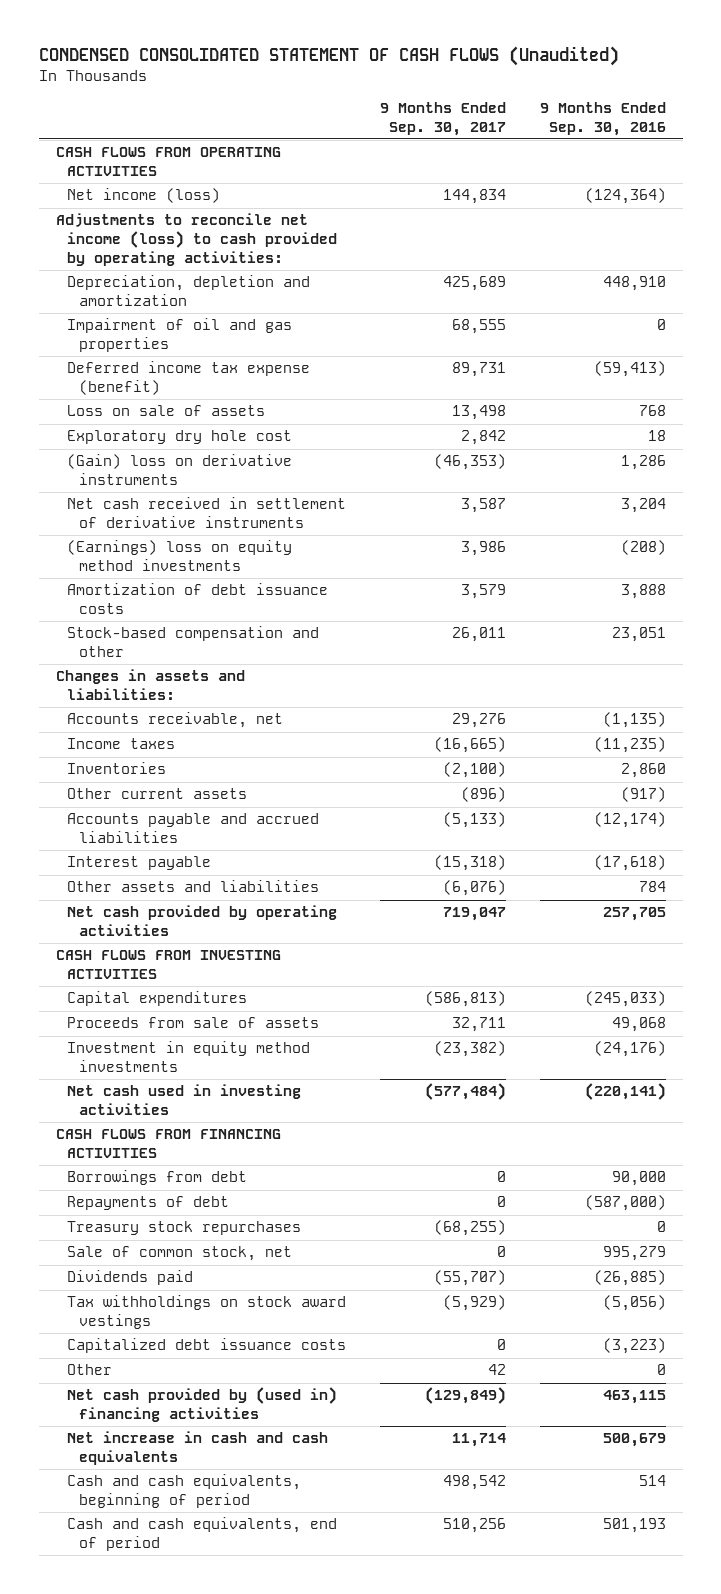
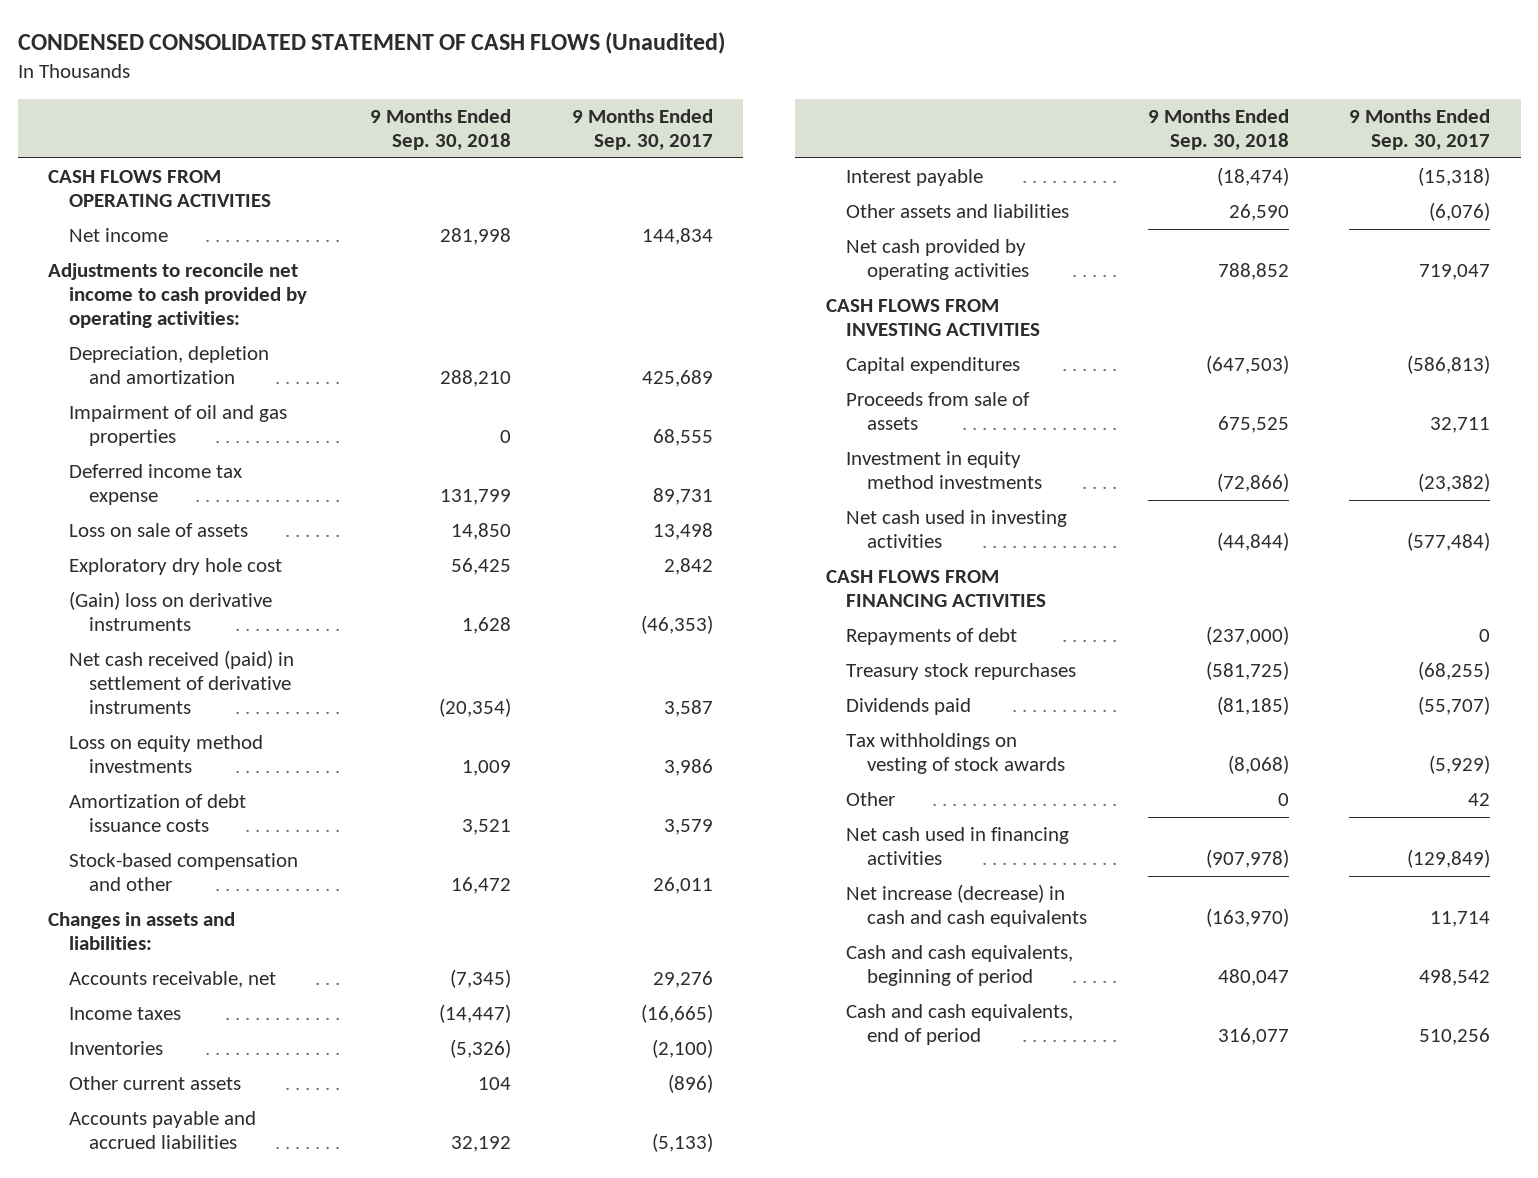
- | 9 Months Ended Sep. 30, 2017 | 9 Months Ended Sep. 30, 2016
+ | 9 Months Ended Sep. 30, 2018 | 9 Months Ended Sep. 30, 2017
- Net income (loss) | 144,834 | (124,364)
- Adjustments to reconcile net income (loss) to cash provided by operating activities:
+ Net income | 281,998 | 144,834
+ Adjustments to reconcile net income to cash provided by operating activities:
- Deferred income tax expense (benefit) | 89,731 | (59,413)
+ Deferred income tax expense | 131,799 | 89,731
- Net cash received in settlement of derivative instruments | 3,587 | 3,204
- (Earnings) loss on equity method investments | 3,986 | (208)
+ Net cash received (paid) in settlement of derivative instruments | (20,354) | 3,587
+ Loss on equity method investments | 1,009 | 3,986
- Borrowings from debt | 0 | 90,000
- Sale of common stock, net | 0 | 995,279
- Tax withholdings on stock award vestings | (5,929) | (5,056)
- Capitalized debt issuance costs | 0 | (3,223)
+ Tax withholdings on vesting of stock awards | (8,068) | (5,929)
- Net cash provided by (used in) financing activities | (129,849) | 463,115
- Net increase in cash and cash equivalents | 11,714 | 500,679
+ Net cash used in financing activities | (907,978) | (129,849)
+ Net increase (decrease) in cash and cash equivalents | (163,970) | 11,714

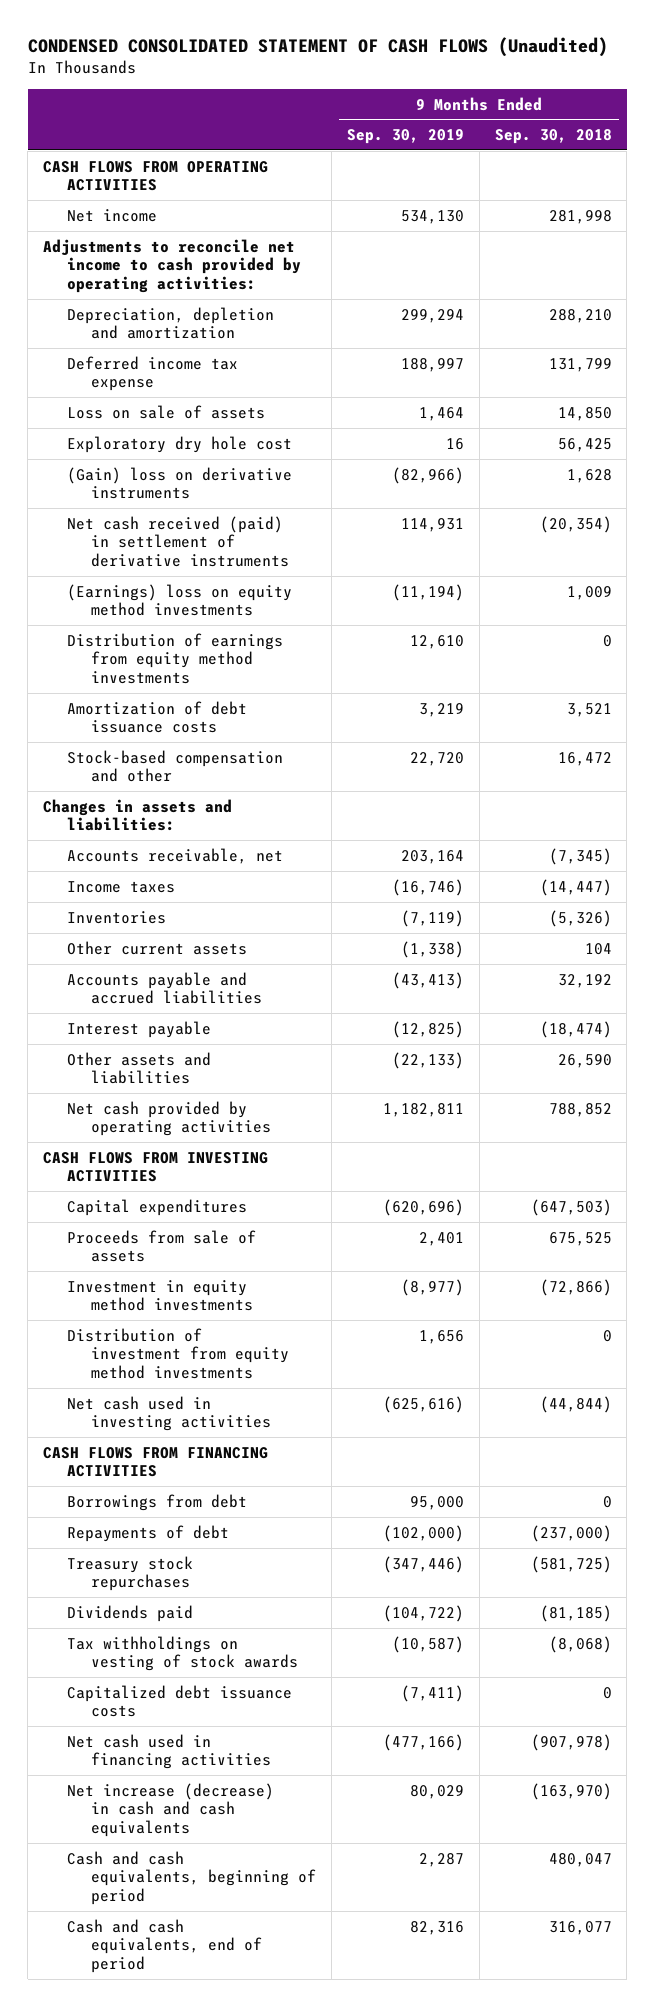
- | 9 Months Ended Sep. 30, 2018 | 9 Months Ended Sep. 30, 2017
+ | 9 Months Ended Sep. 30, 2019 | 9 Months Ended Sep. 30, 2018
- Impairment of oil and gas properties | 0 | 68,555
- Loss on equity method investments | 1,009 | 3,986
+ (Earnings) loss on equity method investments | (11,194) | 1,009
+ Distribution of earnings from equity method investments | 12,610 | 0
+ Distribution of investment from equity method investments | 1,656 | 0
+ Borrowings from debt | 95,000 | 0
- Other | 0 | 42
+ Capitalized debt issuance costs | (7,411) | 0

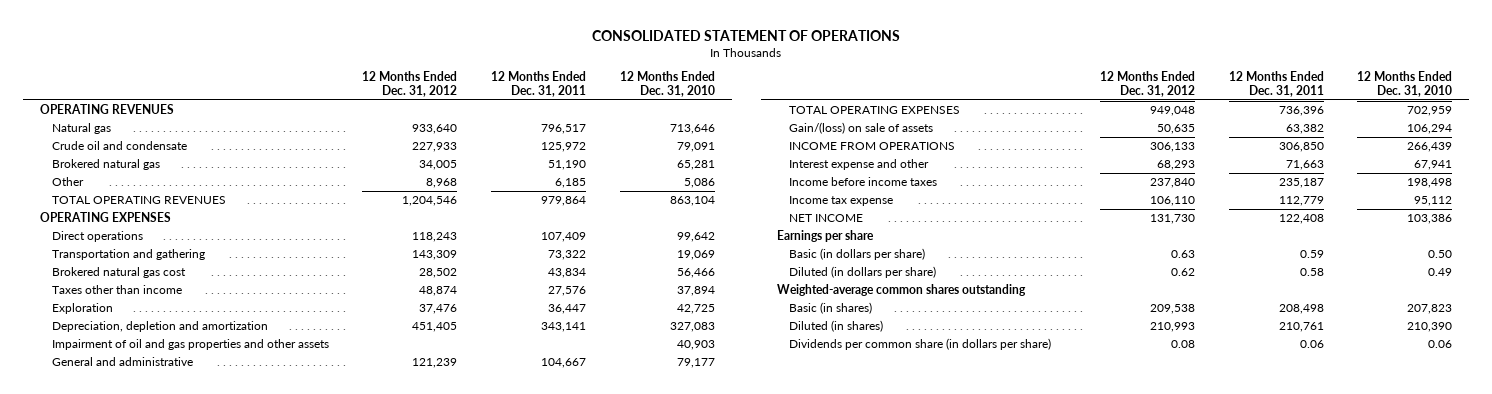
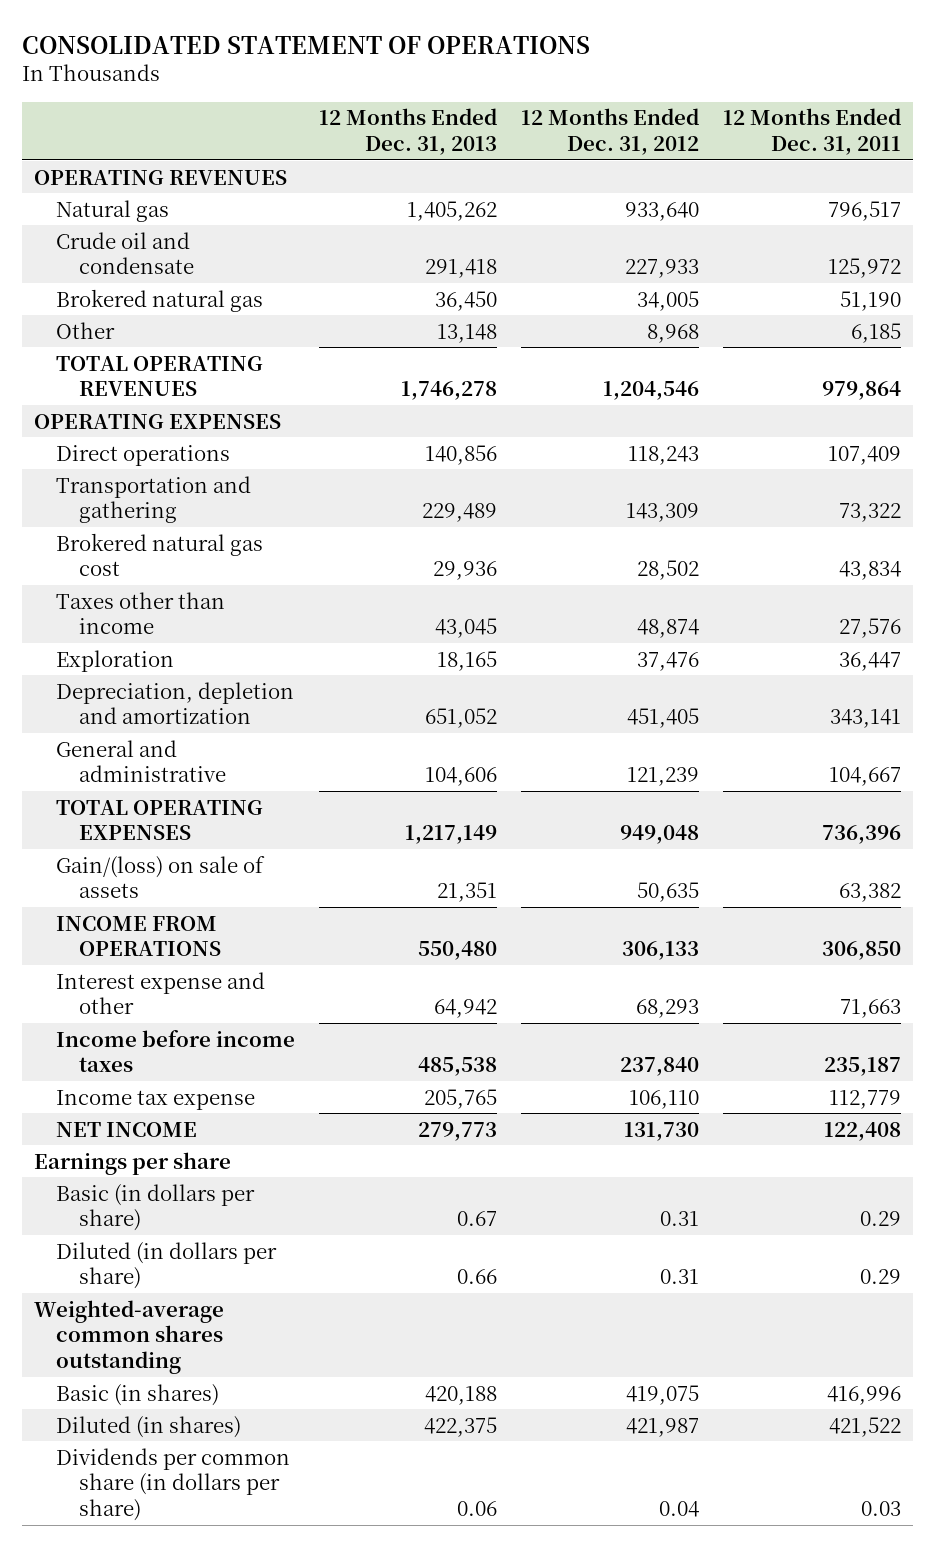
- | 12 Months Ended Dec. 31, 2012 | 12 Months Ended Dec. 31, 2011 | 12 Months Ended Dec. 31, 2010
+ | 12 Months Ended Dec. 31, 2013 | 12 Months Ended Dec. 31, 2012 | 12 Months Ended Dec. 31, 2011
- Impairment of oil and gas properties and other assets | | | 40,903
- Basic (in dollars per share) | 0.63 | 0.59 | 0.50
- Diluted (in dollars per share) | 0.62 | 0.58 | 0.49
+ Basic (in dollars per share) | 0.67 | 0.31 | 0.29
+ Diluted (in dollars per share) | 0.66 | 0.31 | 0.29
- Basic (in shares) | 209,538 | 208,498 | 207,823
- Diluted (in shares) | 210,993 | 210,761 | 210,390
- Dividends per common share (in dollars per share) | 0.08 | 0.06 | 0.06
+ Basic (in shares) | 420,188 | 419,075 | 416,996
+ Diluted (in shares) | 422,375 | 421,987 | 421,522
+ Dividends per common share (in dollars per share) | 0.06 | 0.04 | 0.03

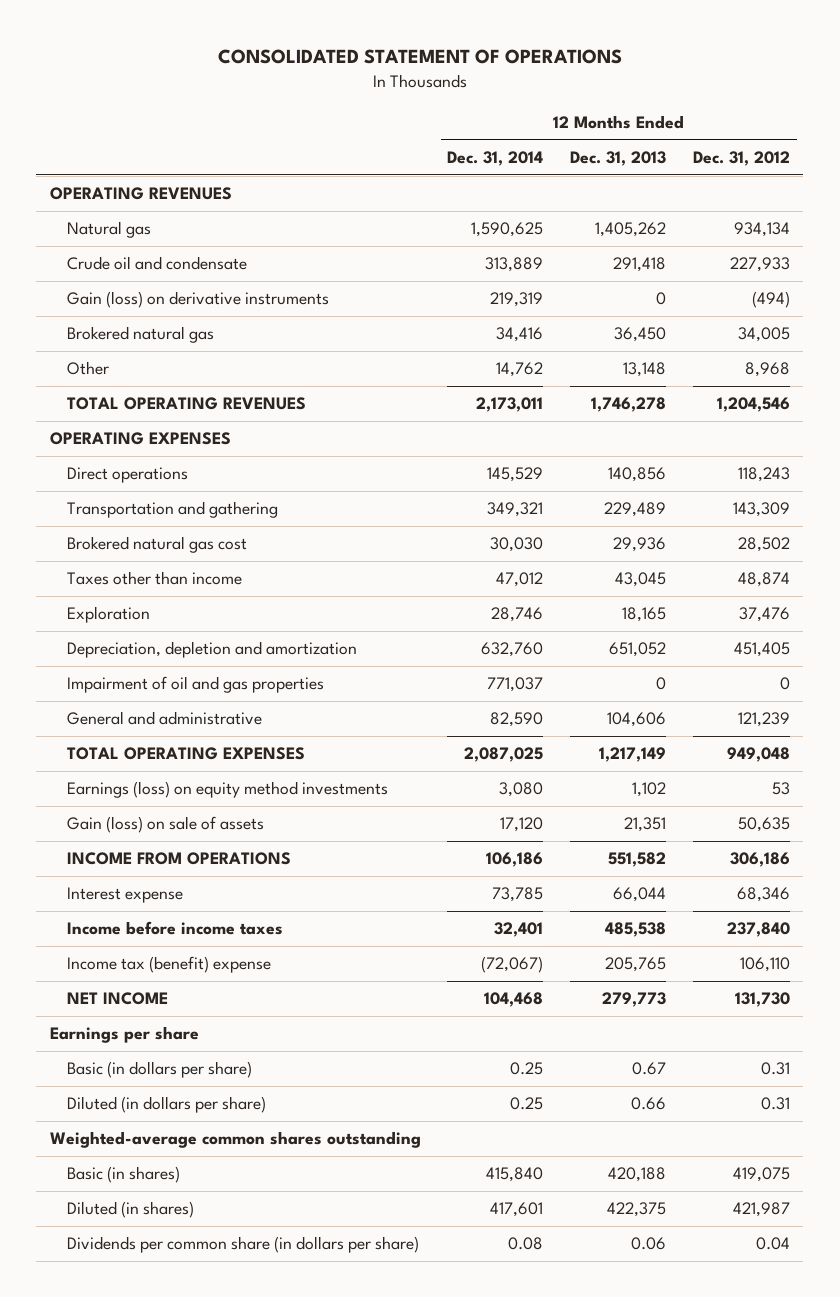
- | 12 Months Ended Dec. 31, 2013 | 12 Months Ended Dec. 31, 2012 | 12 Months Ended Dec. 31, 2011
+ | 12 Months Ended Dec. 31, 2014 | 12 Months Ended Dec. 31, 2013 | 12 Months Ended Dec. 31, 2012
- Natural gas | 1,405,262 | 933,640 | 796,517
+ Natural gas | 1,590,625 | 1,405,262 | 934,134
+ Gain (loss) on derivative instruments | 219,319 | 0 | (494)
+ Impairment of oil and gas properties | 771,037 | 0 | 0
- Gain/(loss) on sale of assets | 21,351 | 50,635 | 63,382
- INCOME FROM OPERATIONS | 550,480 | 306,133 | 306,850
- Interest expense and other | 64,942 | 68,293 | 71,663
+ Earnings (loss) on equity method investments | 3,080 | 1,102 | 53
+ Gain (loss) on sale of assets | 17,120 | 21,351 | 50,635
+ INCOME FROM OPERATIONS | 106,186 | 551,582 | 306,186
+ Interest expense | 73,785 | 66,044 | 68,346
- Income tax expense | 205,765 | 106,110 | 112,779
+ Income tax (benefit) expense | (72,067) | 205,765 | 106,110

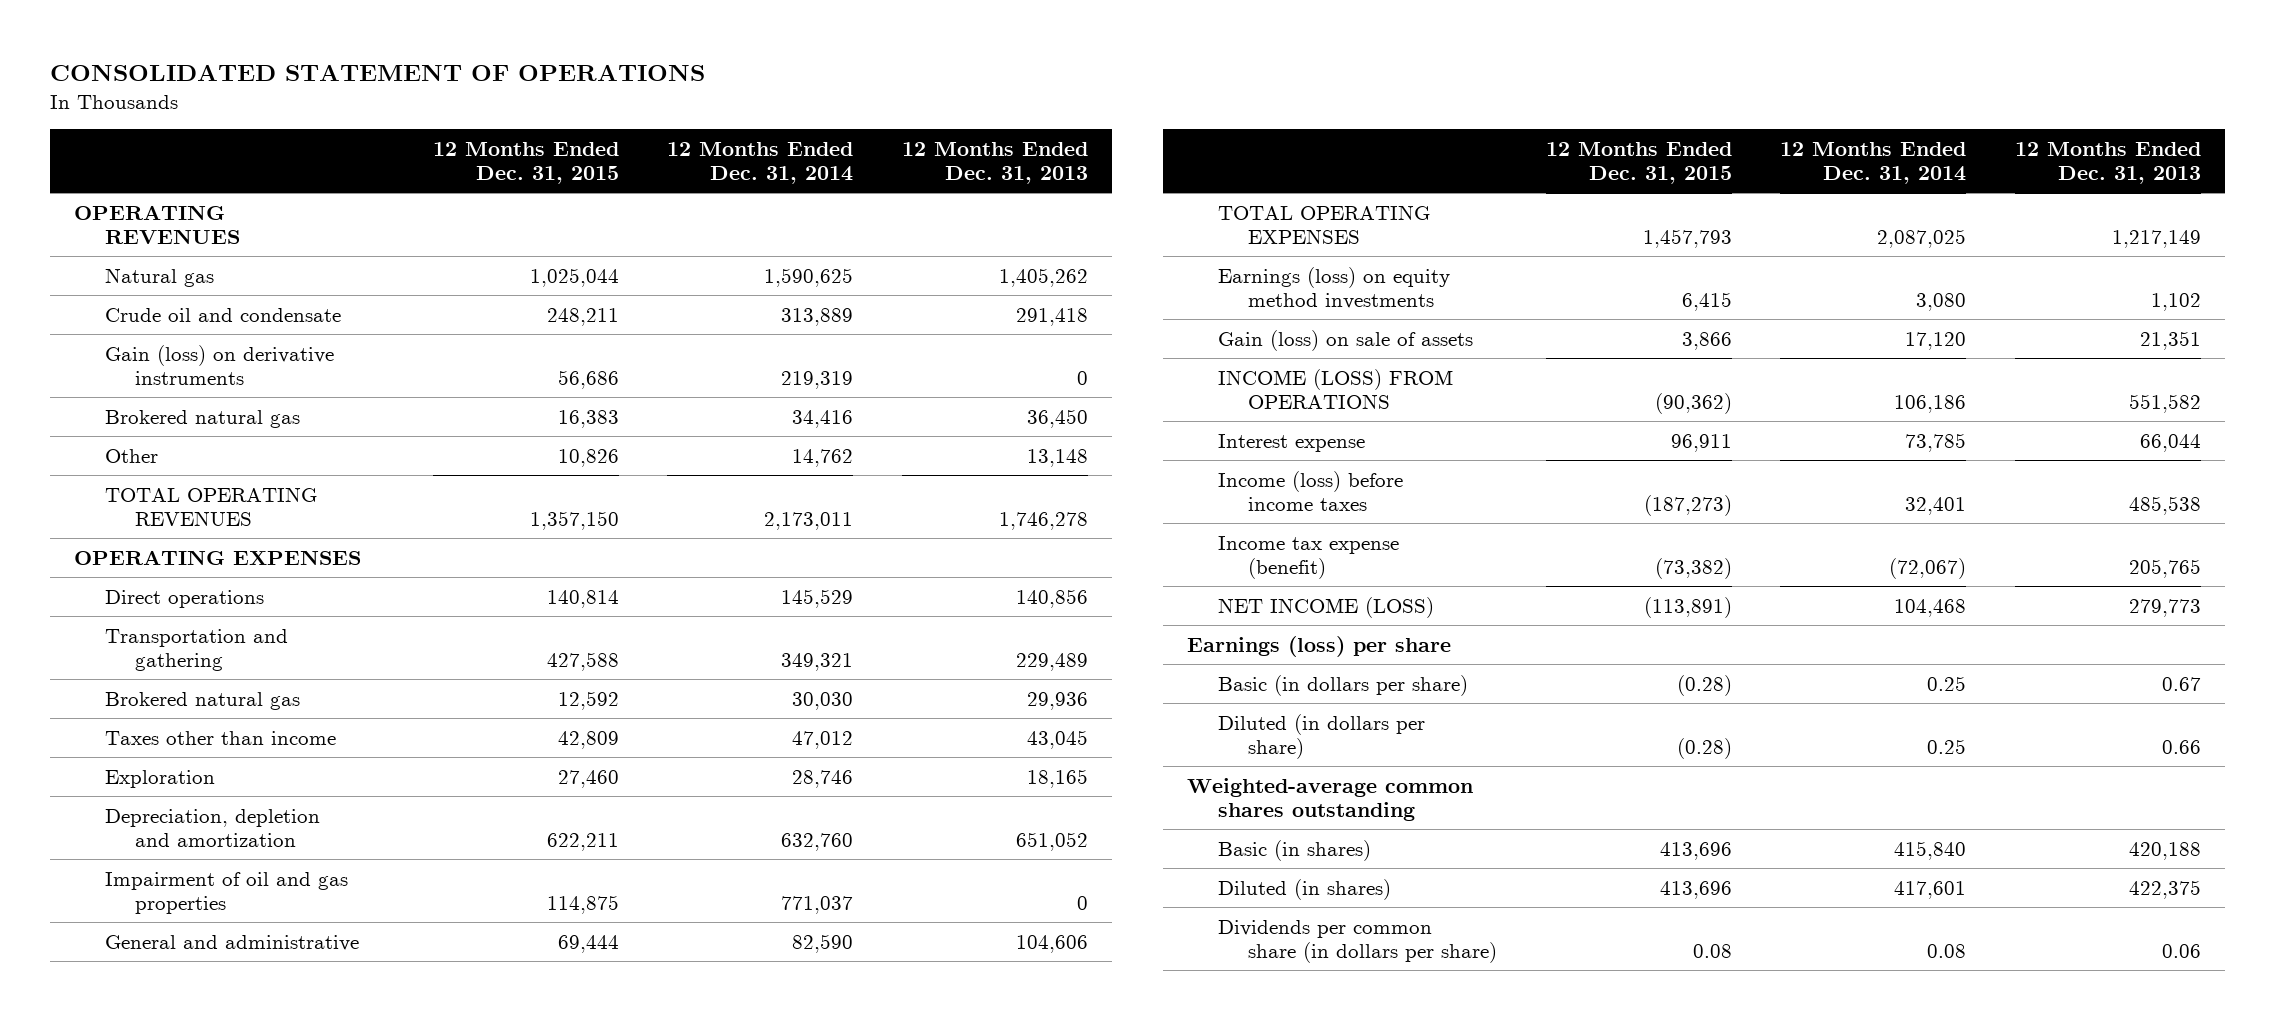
- | 12 Months Ended Dec. 31, 2014 | 12 Months Ended Dec. 31, 2013 | 12 Months Ended Dec. 31, 2012
+ | 12 Months Ended Dec. 31, 2015 | 12 Months Ended Dec. 31, 2014 | 12 Months Ended Dec. 31, 2013
- Brokered natural gas cost | 30,030 | 29,936 | 28,502
+ Brokered natural gas | 12,592 | 30,030 | 29,936
- INCOME FROM OPERATIONS | 106,186 | 551,582 | 306,186
+ INCOME (LOSS) FROM OPERATIONS | (90,362) | 106,186 | 551,582
- Income before income taxes | 32,401 | 485,538 | 237,840
- Income tax (benefit) expense | (72,067) | 205,765 | 106,110
- NET INCOME | 104,468 | 279,773 | 131,730
- Earnings per share
+ Income (loss) before income taxes | (187,273) | 32,401 | 485,538
+ Income tax expense (benefit) | (73,382) | (72,067) | 205,765
+ NET INCOME (LOSS) | (113,891) | 104,468 | 279,773
+ Earnings (loss) per share

